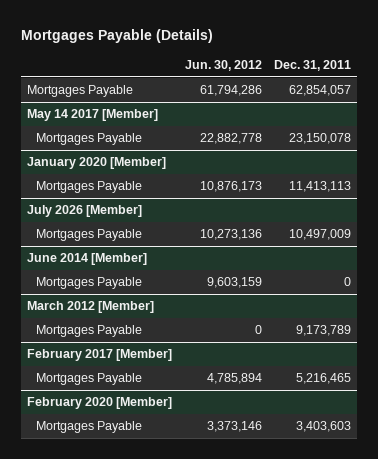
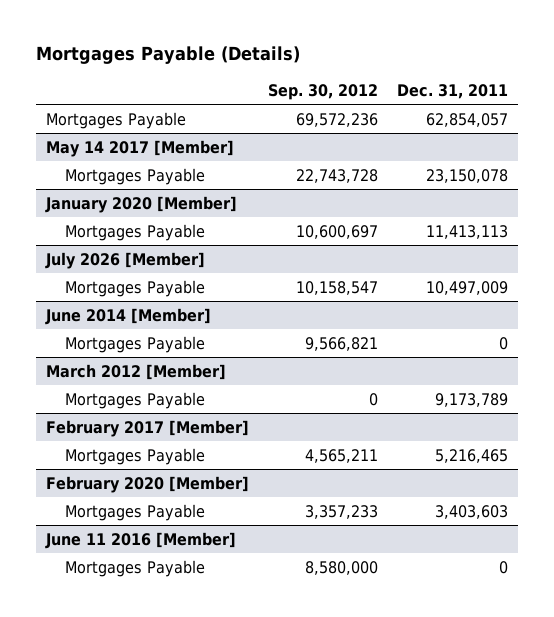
- | Jun. 30, 2012 | Dec. 31, 2011
+ | Sep. 30, 2012 | Dec. 31, 2011
+ June 11 2016 [Member]
+ Mortgages Payable | 8,580,000 | 0

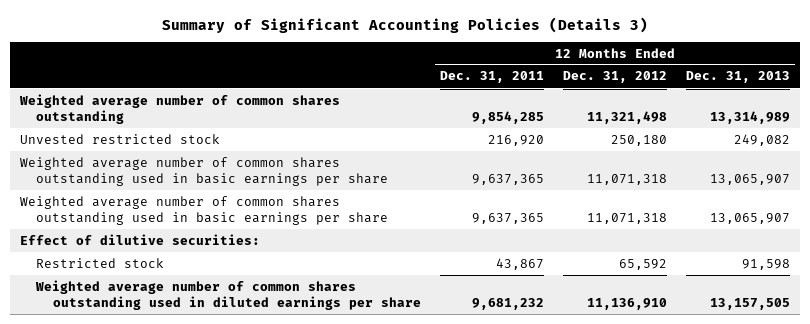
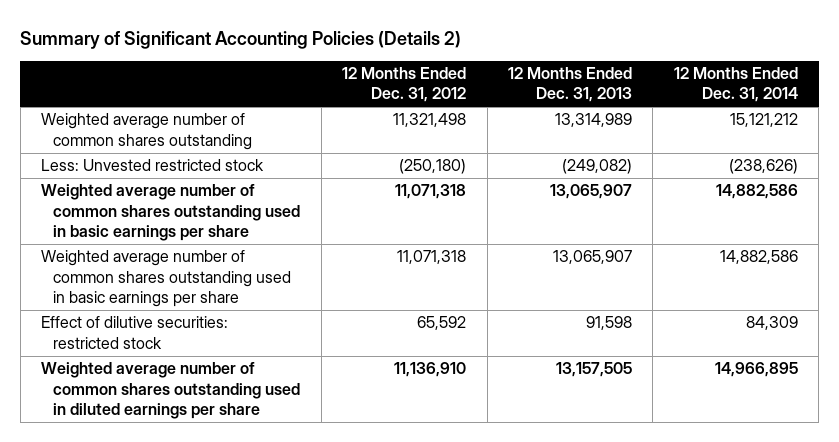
- Summary of Significant Accounting Policies (Details 3)
+ Summary of Significant Accounting Policies (Details 2)
- | 12 Months Ended Dec. 31, 2011 | 12 Months Ended Dec. 31, 2012 | 12 Months Ended Dec. 31, 2013
+ | 12 Months Ended Dec. 31, 2012 | 12 Months Ended Dec. 31, 2013 | 12 Months Ended Dec. 31, 2014
- Unvested restricted stock | 216,920 | 250,180 | 249,082
+ Less: Unvested restricted stock | (250,180) | (249,082) | (238,626)
- Effect of dilutive securities:
- Restricted stock | 43,867 | 65,592 | 91,598
+ Effect of dilutive securities: restricted stock | 65,592 | 91,598 | 84,309

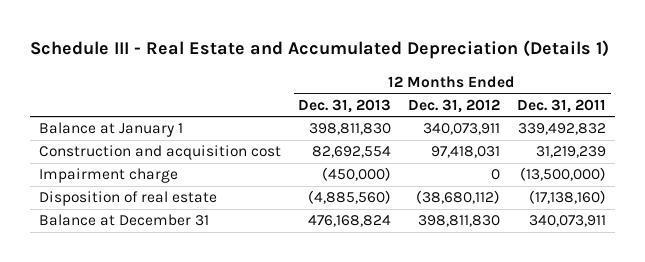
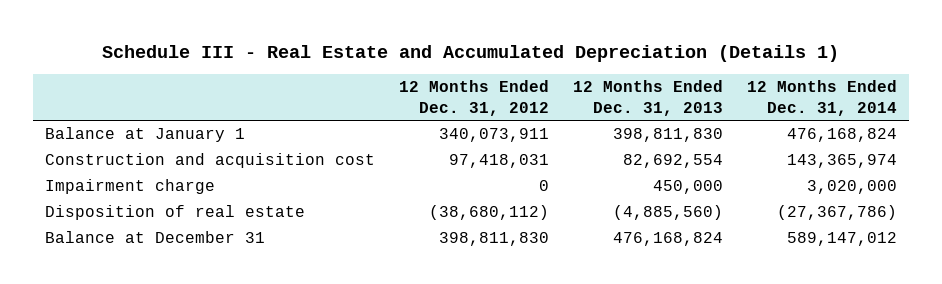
- | 12 Months Ended Dec. 31, 2013 | 12 Months Ended Dec. 31, 2012 | 12 Months Ended Dec. 31, 2011
+ | 12 Months Ended Dec. 31, 2012 | 12 Months Ended Dec. 31, 2013 | 12 Months Ended Dec. 31, 2014
- Impairment charge | (450,000) | 0 | (13,500,000)
+ Impairment charge | 0 | 450,000 | 3,020,000

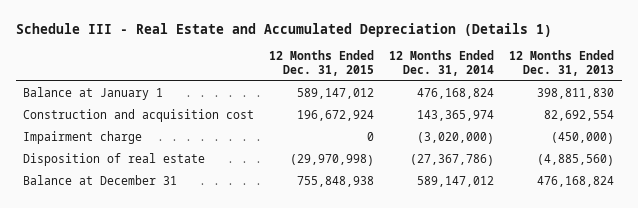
- | 12 Months Ended Dec. 31, 2012 | 12 Months Ended Dec. 31, 2013 | 12 Months Ended Dec. 31, 2014
+ | 12 Months Ended Dec. 31, 2015 | 12 Months Ended Dec. 31, 2014 | 12 Months Ended Dec. 31, 2013
- Impairment charge | 0 | 450,000 | 3,020,000
+ Impairment charge | 0 | (3,020,000) | (450,000)

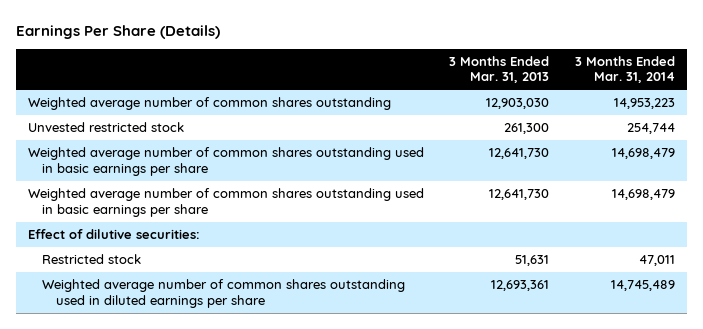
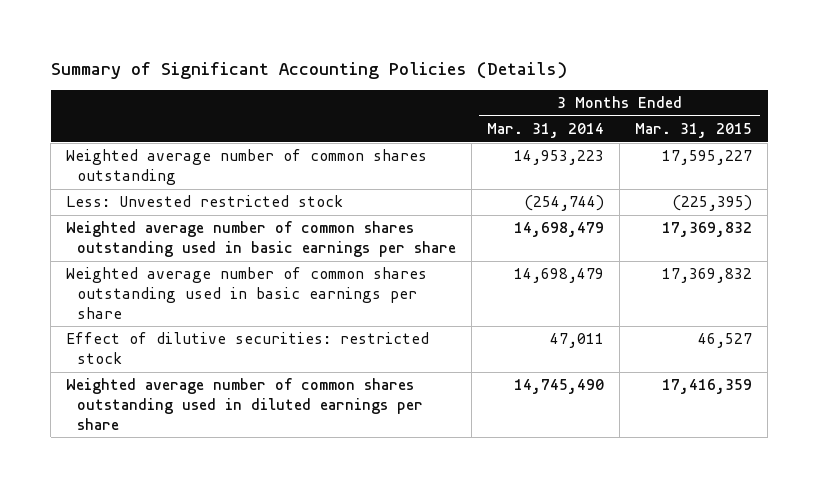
- Earnings Per Share (Details)
+ Summary of Significant Accounting Policies (Details)
- | 3 Months Ended Mar. 31, 2013 | 3 Months Ended Mar. 31, 2014
+ | 3 Months Ended Mar. 31, 2014 | 3 Months Ended Mar. 31, 2015
- Unvested restricted stock | 261,300 | 254,744
+ Less: Unvested restricted stock | (254,744) | (225,395)
- Effect of dilutive securities:
- Restricted stock | 51,631 | 47,011
- Weighted average number of common shares outstanding used in diluted earnings per share | 12,693,361 | 14,745,489
+ Effect of dilutive securities: restricted stock | 47,011 | 46,527
+ Weighted average number of common shares outstanding used in diluted earnings per share | 14,745,490 | 17,416,359

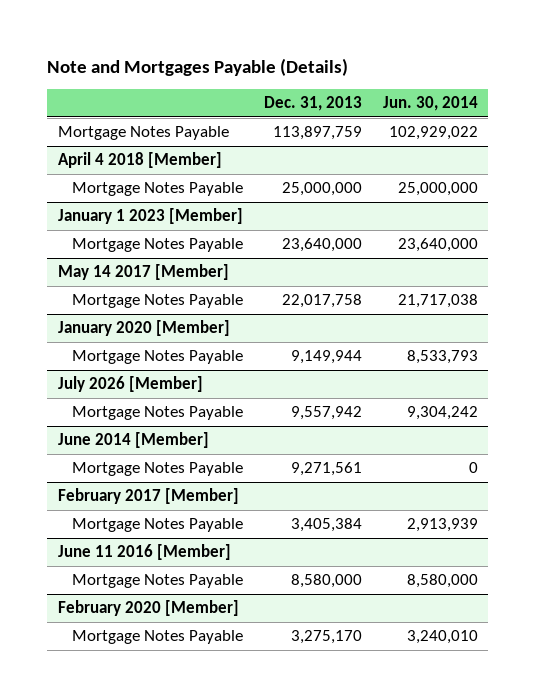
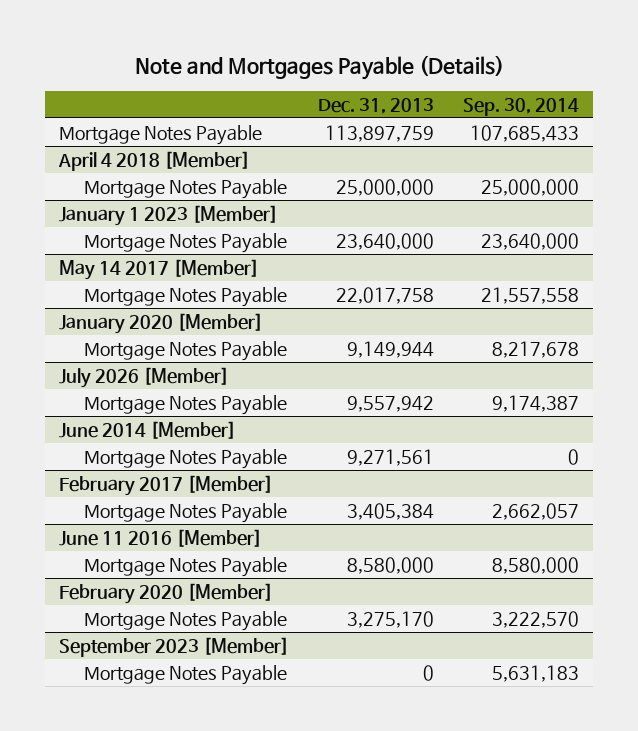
- | Dec. 31, 2013 | Jun. 30, 2014
+ | Dec. 31, 2013 | Sep. 30, 2014
+ September 2023 [Member]
+ Mortgage Notes Payable | 0 | 5,631,183

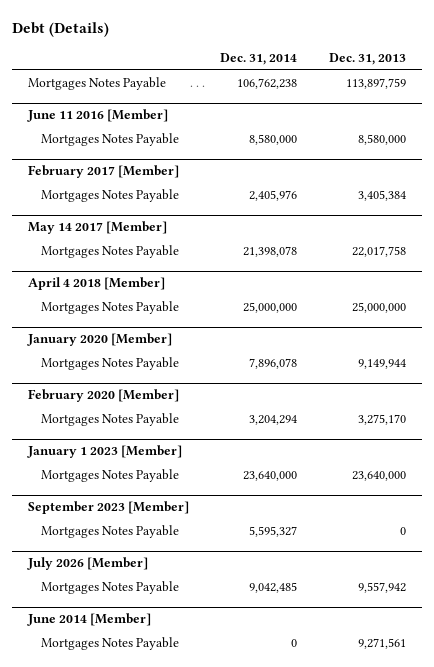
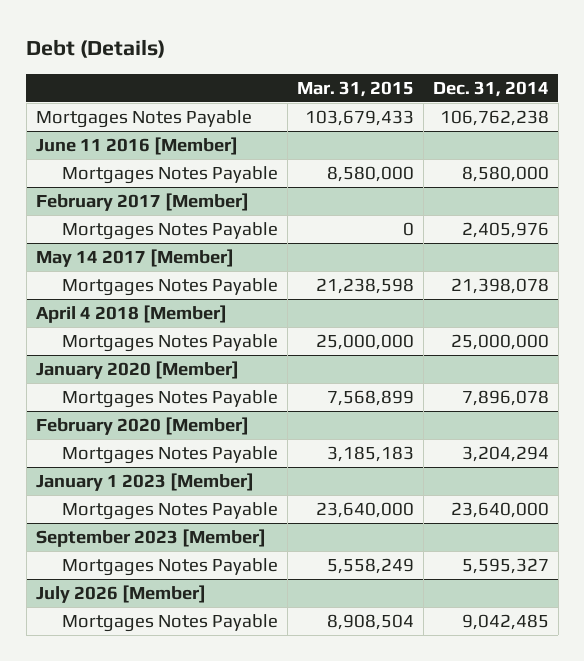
- | Dec. 31, 2014 | Dec. 31, 2013
+ | Mar. 31, 2015 | Dec. 31, 2014
- June 2014 [Member]
- Mortgages Notes Payable | 0 | 9,271,561

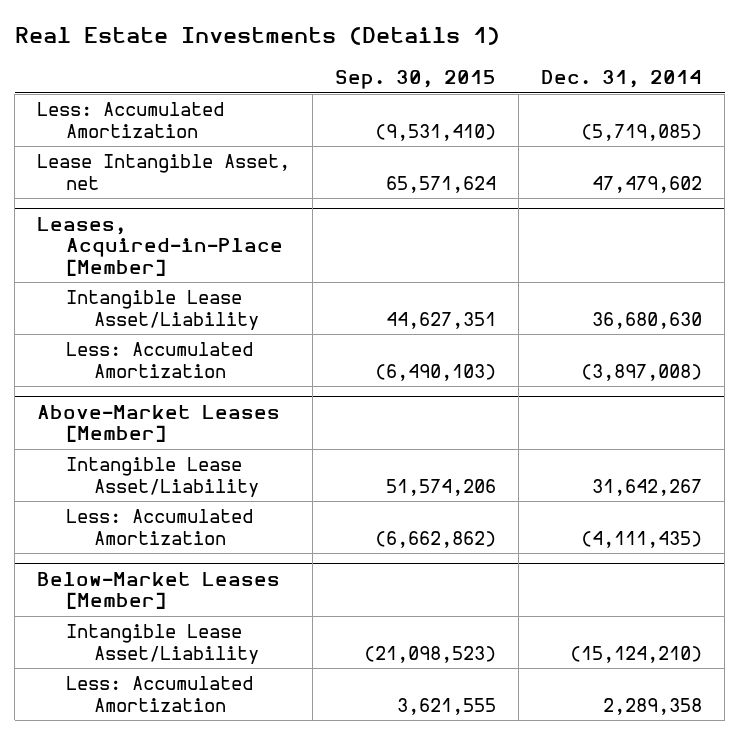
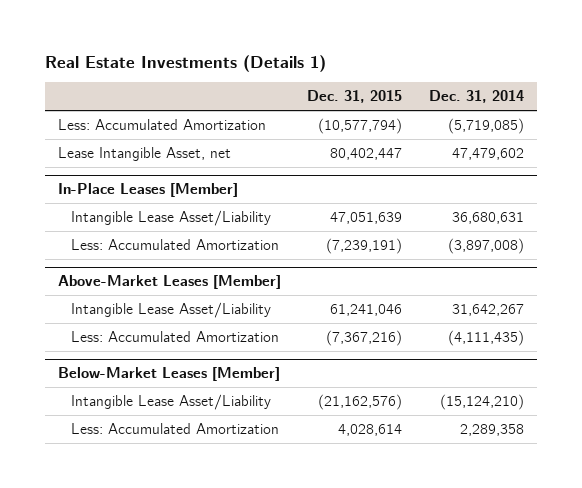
- | Sep. 30, 2015 | Dec. 31, 2014
+ | Dec. 31, 2015 | Dec. 31, 2014
- Leases, Acquired-in-Place [Member]
- Intangible Lease Asset/Liability | 44,627,351 | 36,680,630
+ In-Place Leases [Member]
+ Intangible Lease Asset/Liability | 47,051,639 | 36,680,631

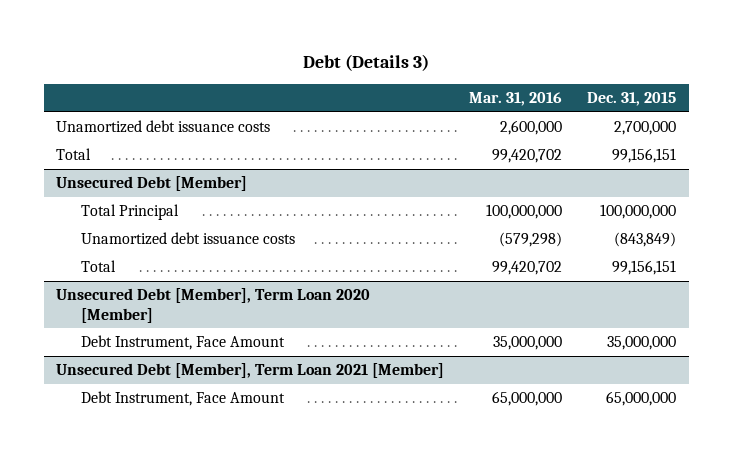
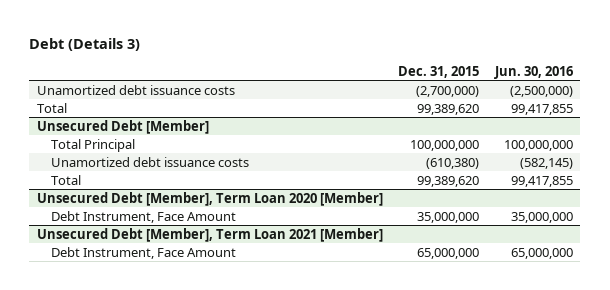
- | Mar. 31, 2016 | Dec. 31, 2015
+ | Dec. 31, 2015 | Jun. 30, 2016
- Unamortized debt issuance costs | 2,600,000 | 2,700,000
- Total | 99,420,702 | 99,156,151
+ Unamortized debt issuance costs | (2,700,000) | (2,500,000)
+ Total | 99,389,620 | 99,417,855
@ Unsecured Debt [Member]
- Unamortized debt issuance costs | (579,298) | (843,849)
- Total | 99,420,702 | 99,156,151
+ Unamortized debt issuance costs | (610,380) | (582,145)
+ Total | 99,389,620 | 99,417,855

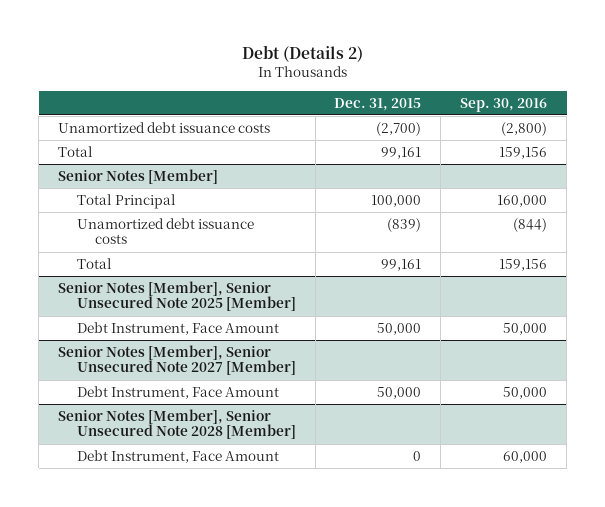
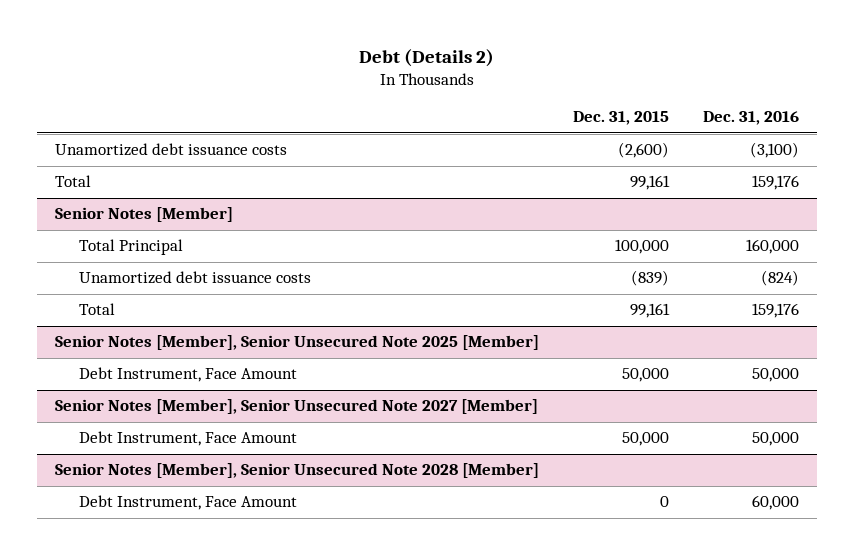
- | Dec. 31, 2015 | Sep. 30, 2016
+ | Dec. 31, 2015 | Dec. 31, 2016
- Unamortized debt issuance costs | (2,700) | (2,800)
+ Unamortized debt issuance costs | (2,600) | (3,100)

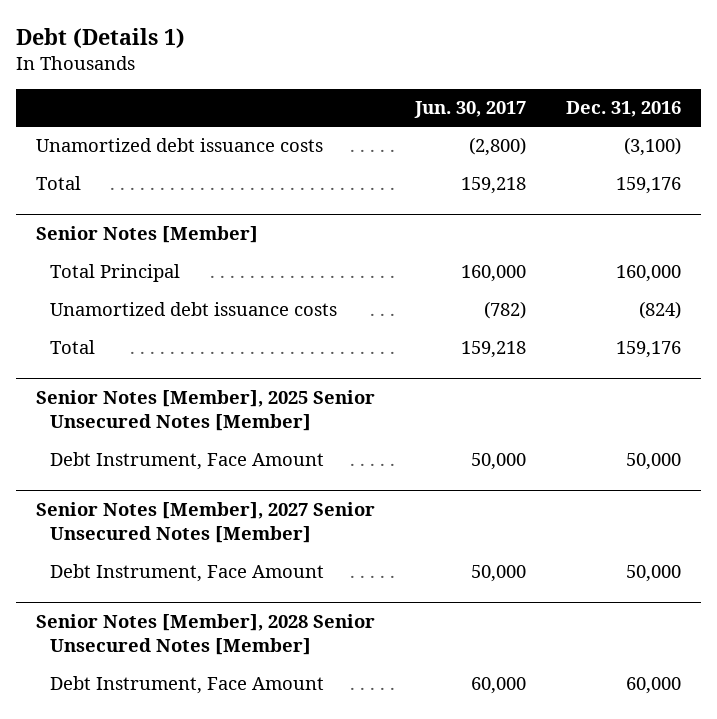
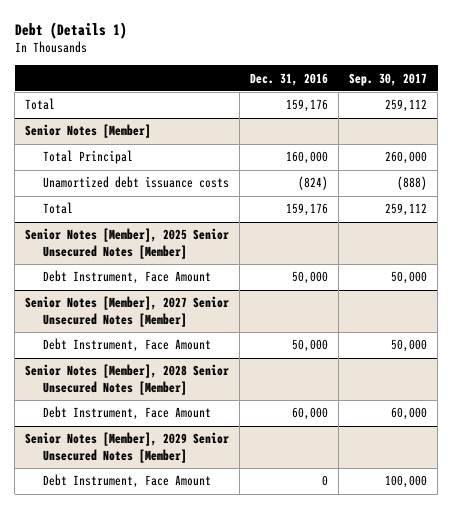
- | Jun. 30, 2017 | Dec. 31, 2016
+ | Dec. 31, 2016 | Sep. 30, 2017
- Unamortized debt issuance costs | (2,800) | (3,100)
+ Senior Notes [Member], 2029 Senior Unsecured Notes [Member]
+ Debt Instrument, Face Amount | 0 | 100,000

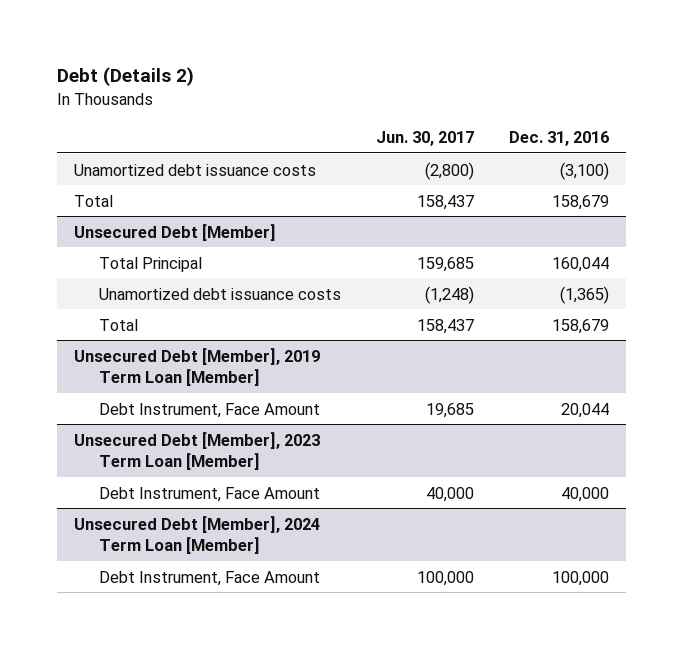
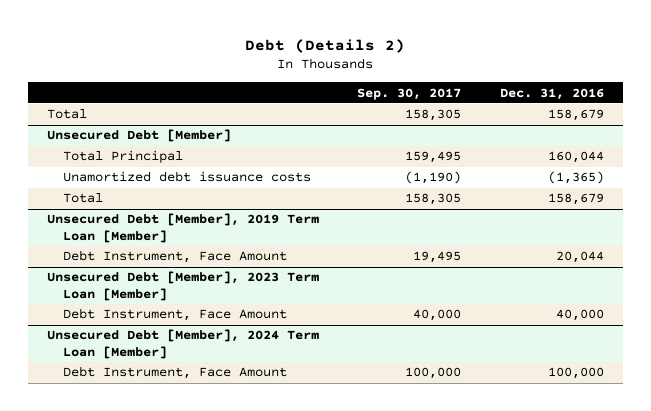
- | Jun. 30, 2017 | Dec. 31, 2016
+ | Sep. 30, 2017 | Dec. 31, 2016
- Unamortized debt issuance costs | (2,800) | (3,100)

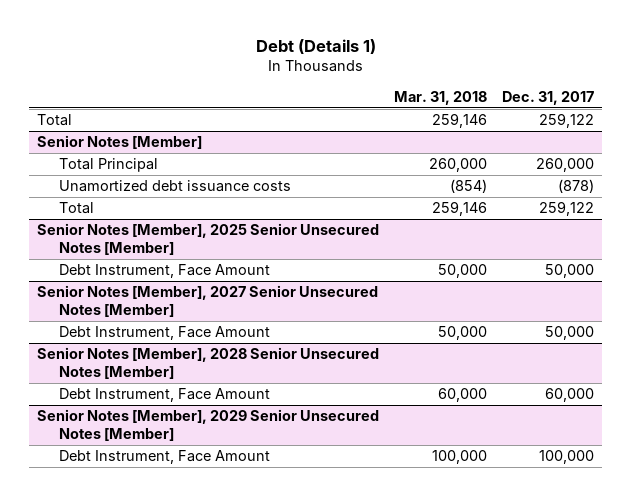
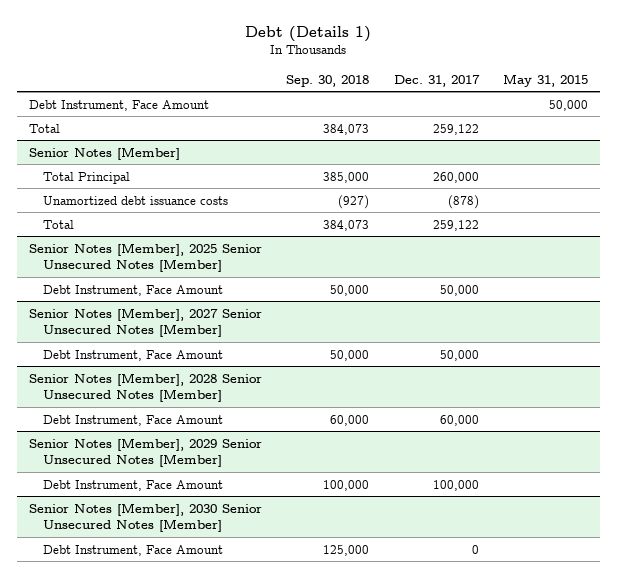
- | Mar. 31, 2018 | Dec. 31, 2017
+ | Sep. 30, 2018 | Dec. 31, 2017 | May 31, 2015
+ Debt Instrument, Face Amount | | | 50,000
+ Senior Notes [Member], 2030 Senior Unsecured Notes [Member]
+ Debt Instrument, Face Amount | 125,000 | 0 |

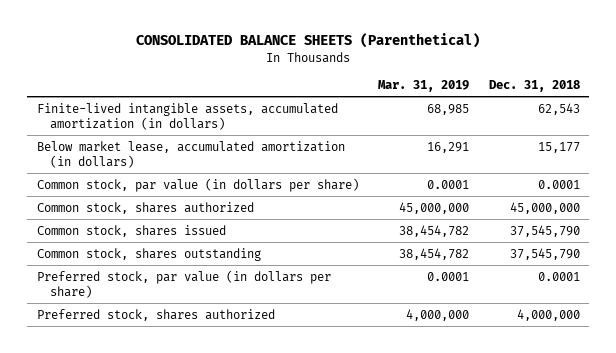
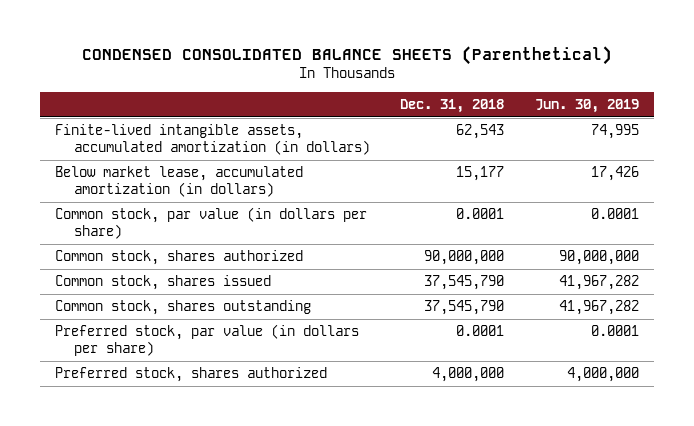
- CONSOLIDATED BALANCE SHEETS (Parenthetical)
+ CONDENSED CONSOLIDATED BALANCE SHEETS (Parenthetical)
- | Mar. 31, 2019 | Dec. 31, 2018
+ | Dec. 31, 2018 | Jun. 30, 2019
- Common stock, shares authorized | 45,000,000 | 45,000,000
+ Common stock, shares authorized | 90,000,000 | 90,000,000

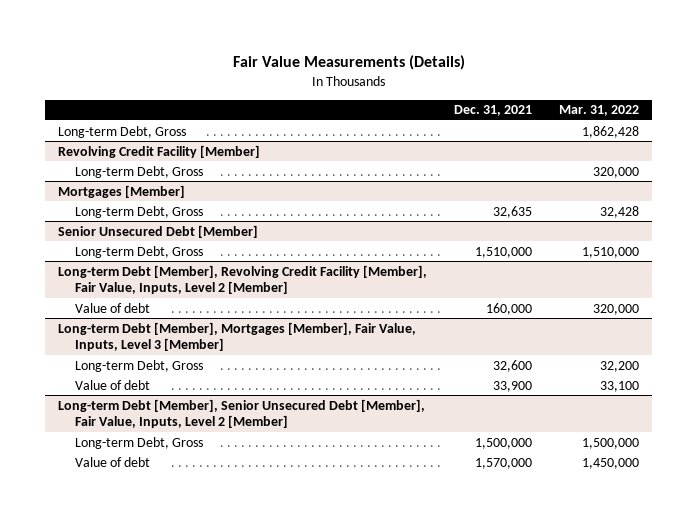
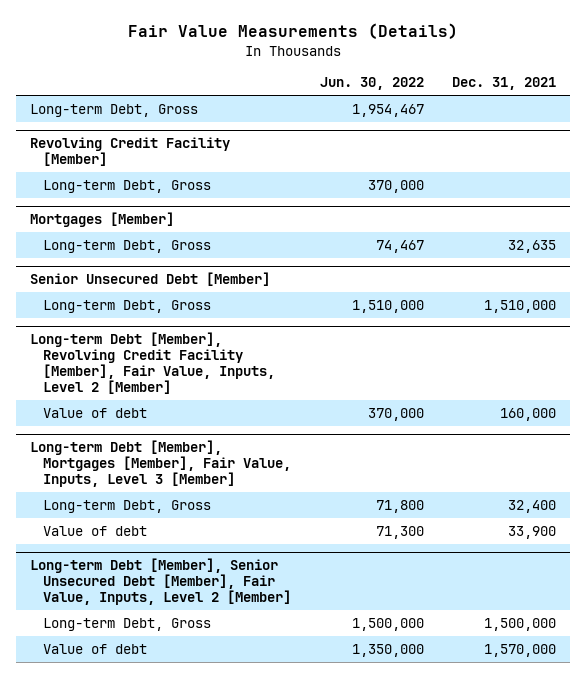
- | Dec. 31, 2021 | Mar. 31, 2022
+ | Jun. 30, 2022 | Dec. 31, 2021
@ Long-term Debt [Member], Mortgages [Member], Fair Value, Inputs, Level 3 [Member]
- Long-term Debt, Gross | 32,600 | 32,200
+ Long-term Debt, Gross | 71,800 | 32,400

